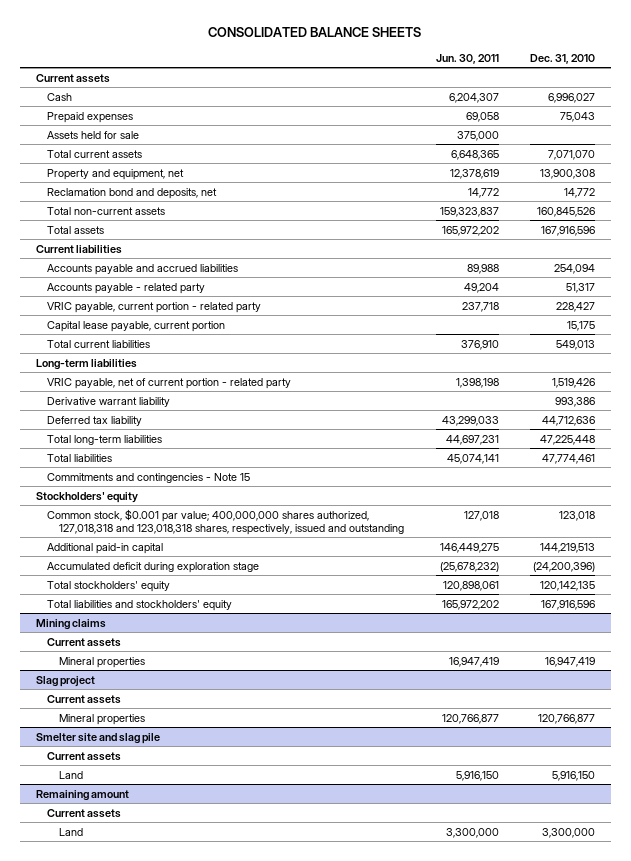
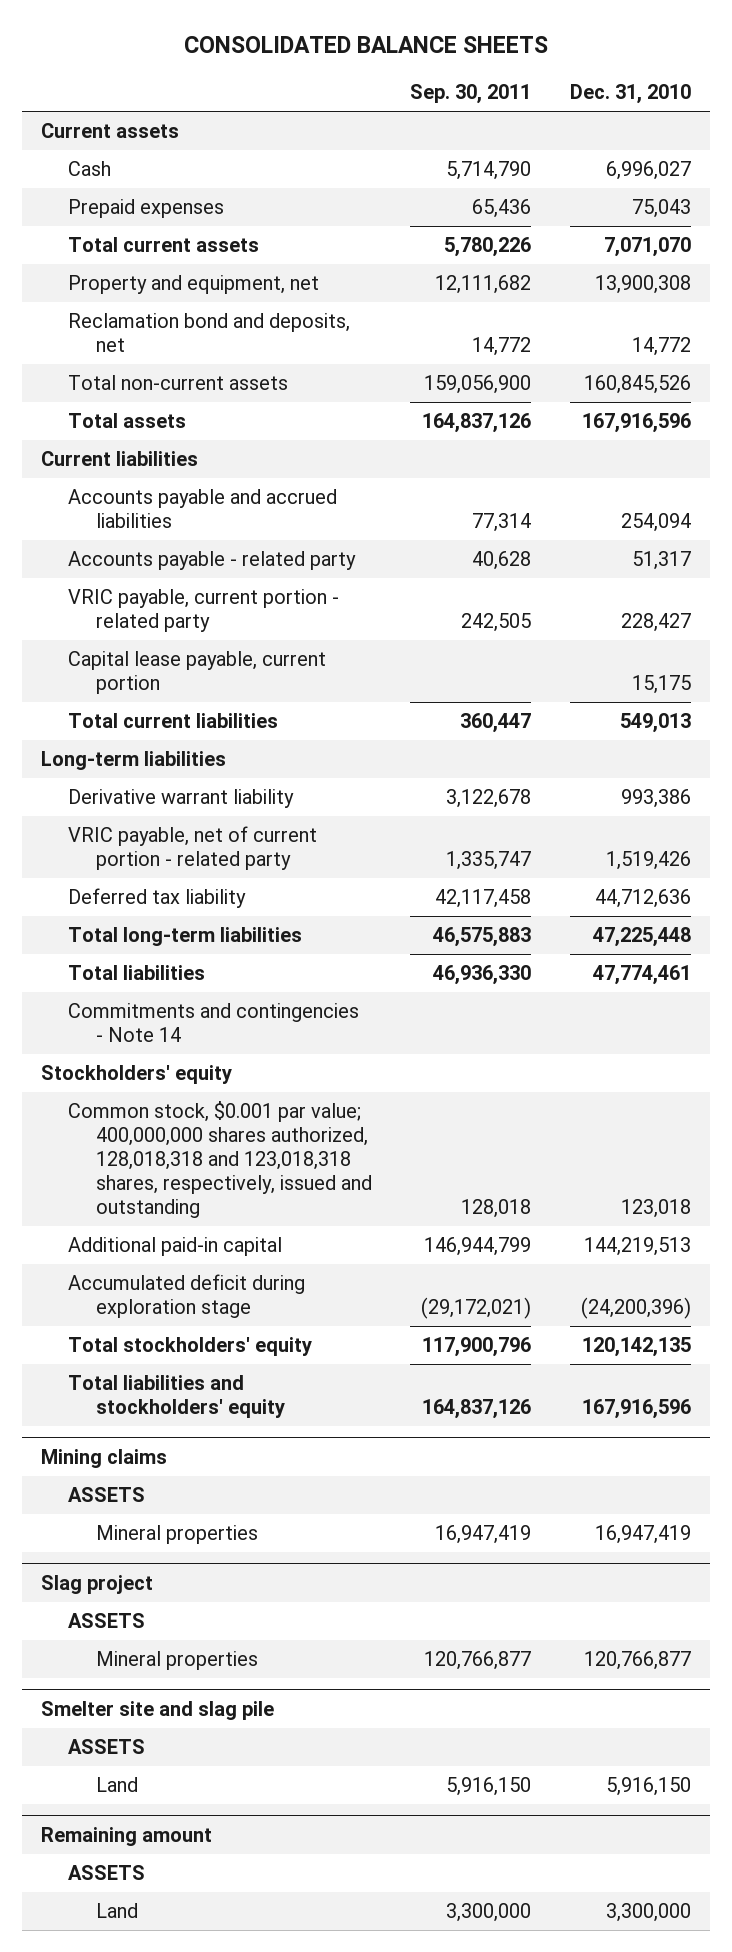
- | Jun. 30, 2011 | Dec. 31, 2010
+ | Sep. 30, 2011 | Dec. 31, 2010
- Assets held for sale | 375,000 |
moved down: VRIC payable, net of current portion - related party | 1,335,747 | 1,519,426
- Commitments and contingencies - Note 15
+ Commitments and contingencies - Note 14
- Common stock, $0.001 par value; 400,000,000 shares authorized, 127,018,318 and 123,018,318 shares, respectively, issued and outstanding | 127,018 | 123,018
+ Common stock, $0.001 par value; 400,000,000 shares authorized, 128,018,318 and 123,018,318 shares, respectively, issued and outstanding | 128,018 | 123,018
@ Mining claims
- Current assets
+ ASSETS
@ Slag project
- Current assets
+ ASSETS
@ Smelter site and slag pile
- Current assets
+ ASSETS
@ Remaining amount
- Current assets
+ ASSETS

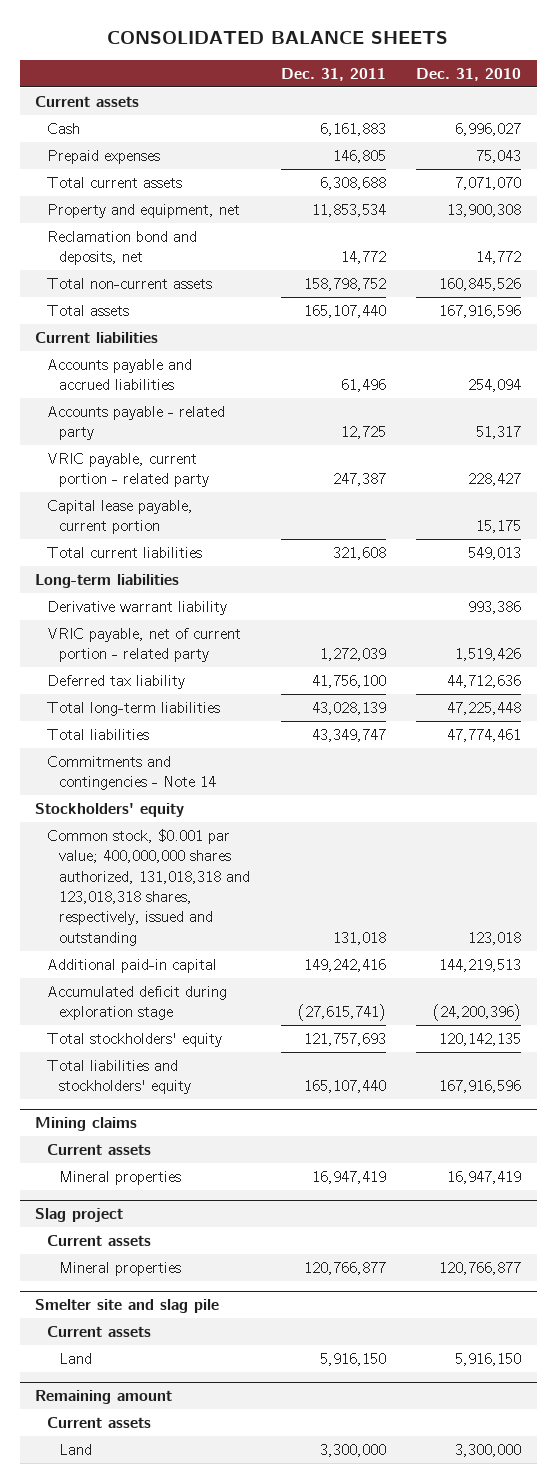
- | Sep. 30, 2011 | Dec. 31, 2010
+ | Dec. 31, 2011 | Dec. 31, 2010
- Common stock, $0.001 par value; 400,000,000 shares authorized, 128,018,318 and 123,018,318 shares, respectively, issued and outstanding | 128,018 | 123,018
+ Common stock, $0.001 par value; 400,000,000 shares authorized, 131,018,318 and 123,018,318 shares, respectively, issued and outstanding | 131,018 | 123,018
@ Mining claims
- ASSETS
+ Current assets
@ Slag project
- ASSETS
+ Current assets
@ Smelter site and slag pile
- ASSETS
+ Current assets
@ Remaining amount
- ASSETS
+ Current assets

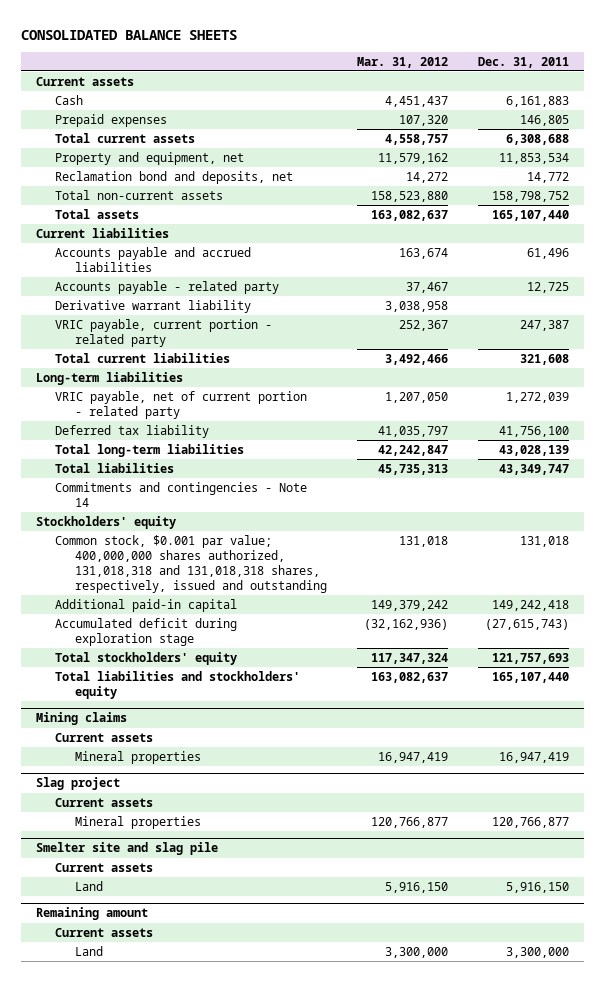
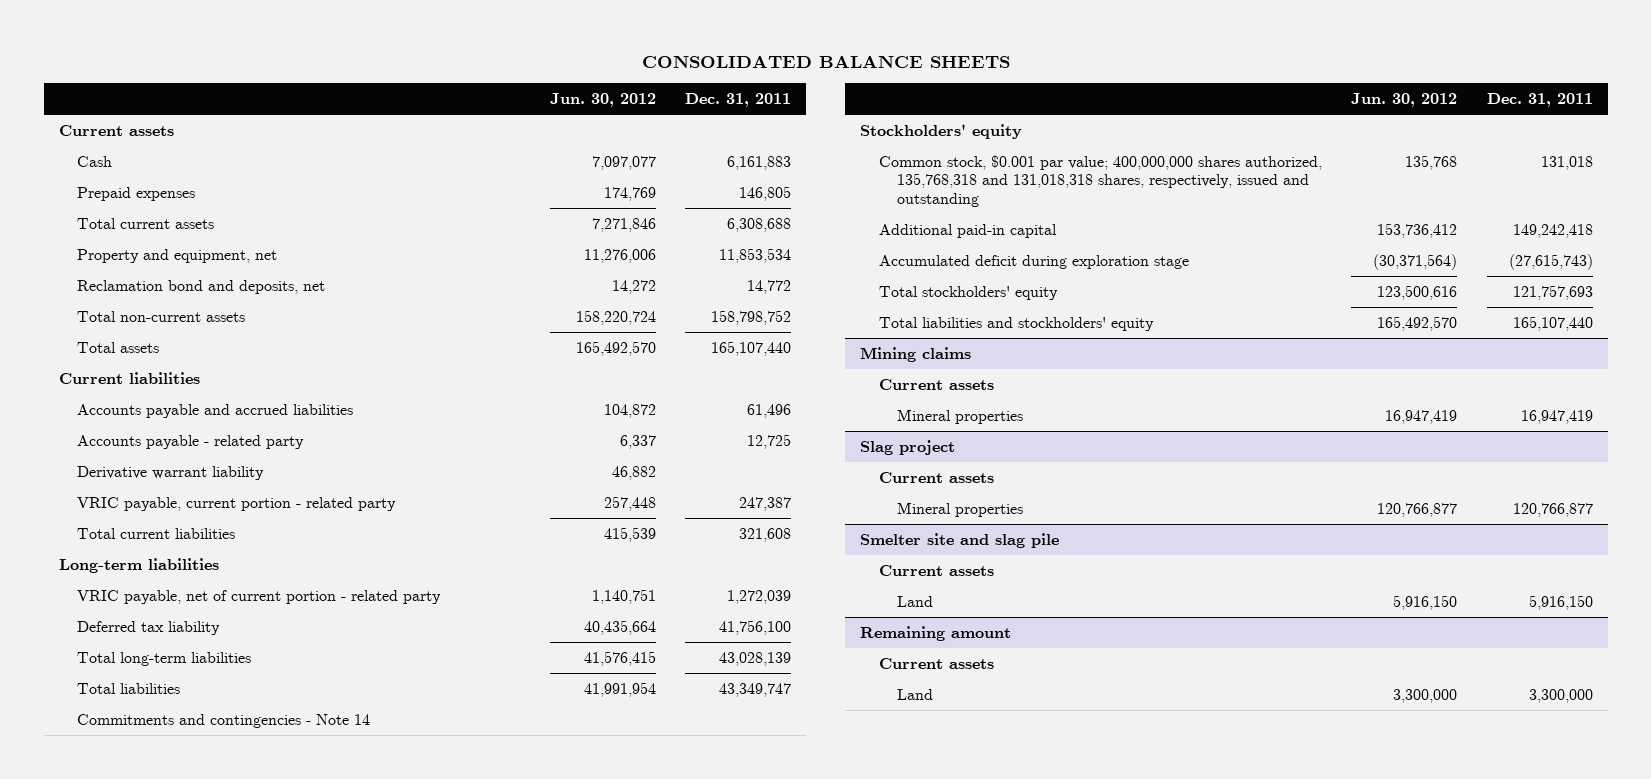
- | Mar. 31, 2012 | Dec. 31, 2011
+ | Jun. 30, 2012 | Dec. 31, 2011
- Common stock, $0.001 par value; 400,000,000 shares authorized, 131,018,318 and 131,018,318 shares, respectively, issued and outstanding | 131,018 | 131,018
+ Common stock, $0.001 par value; 400,000,000 shares authorized, 135,768,318 and 131,018,318 shares, respectively, issued and outstanding | 135,768 | 131,018

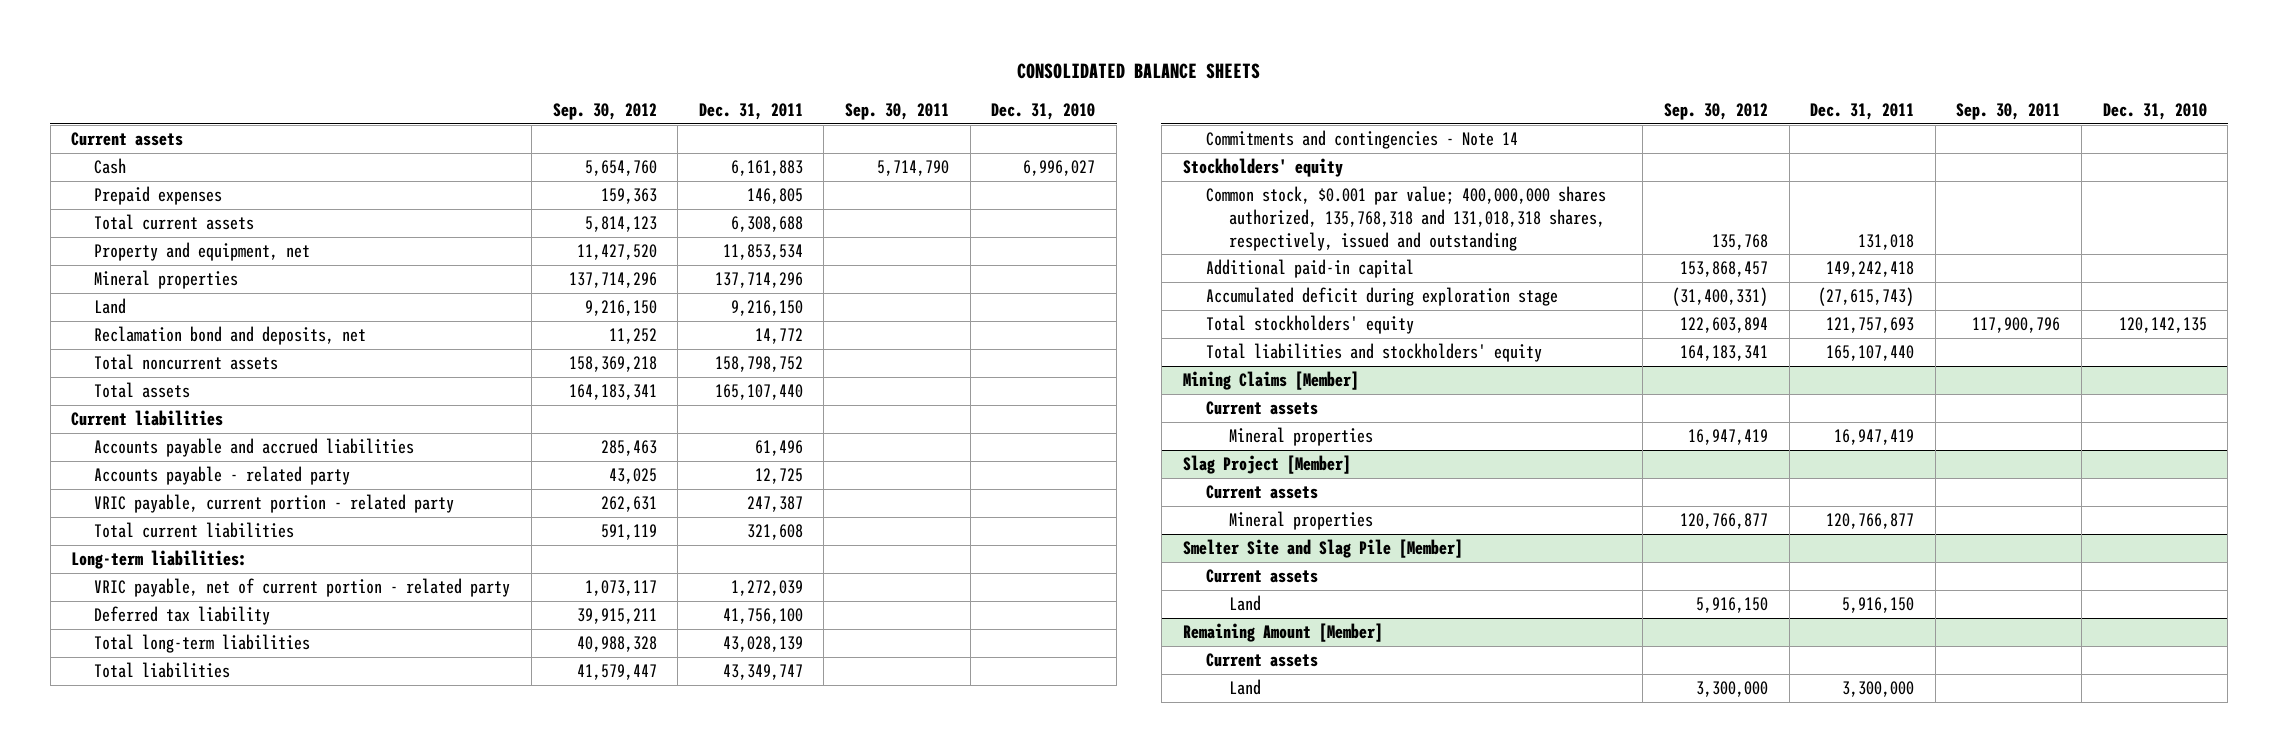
- | Jun. 30, 2012 | Dec. 31, 2011
+ | Sep. 30, 2012 | Dec. 31, 2011 | Sep. 30, 2011 | Dec. 31, 2010
+ Mineral properties | 137,714,296 | 137,714,296 | |
+ Land | 9,216,150 | 9,216,150 | |
- Total non-current assets | 158,220,724 | 158,798,752
+ Total noncurrent assets | 158,369,218 | 158,798,752 | |
- Derivative warrant liability | 46,882 |
- Long-term liabilities
+ Long-term liabilities:
- Mining claims
+ Mining Claims [Member]
- Slag project
+ Slag Project [Member]
- Smelter site and slag pile
+ Smelter Site and Slag Pile [Member]
- Remaining amount
+ Remaining Amount [Member]

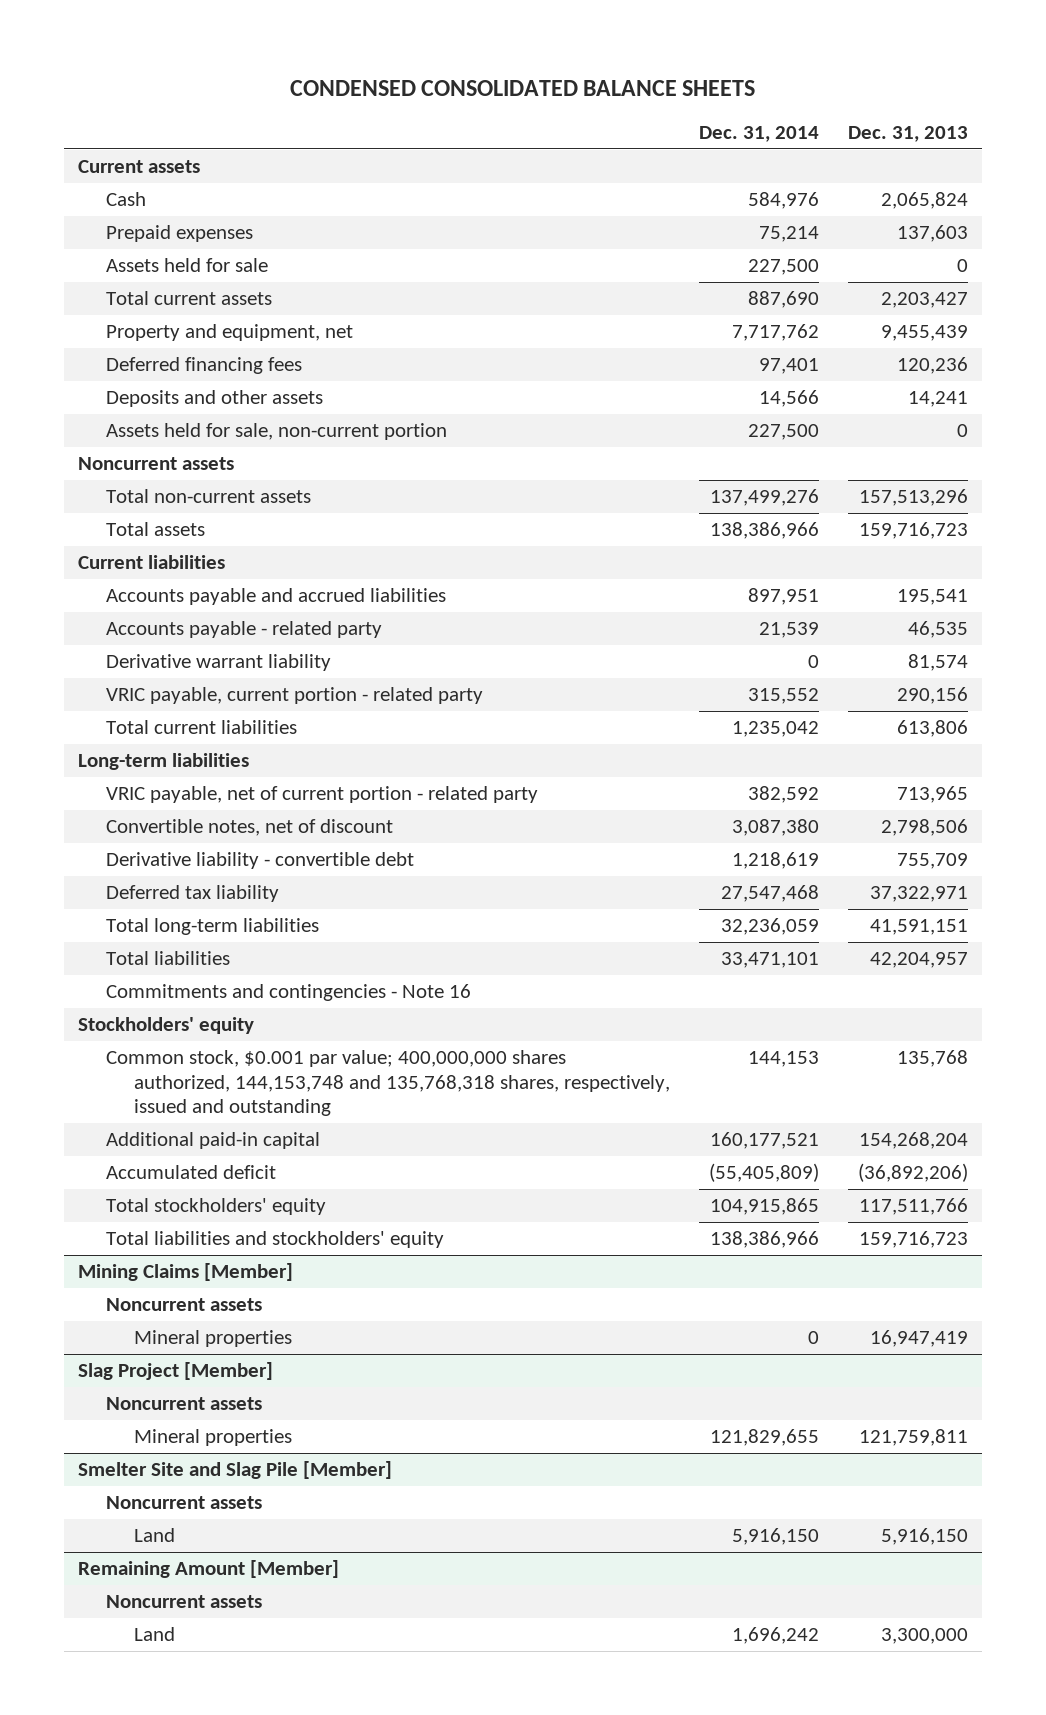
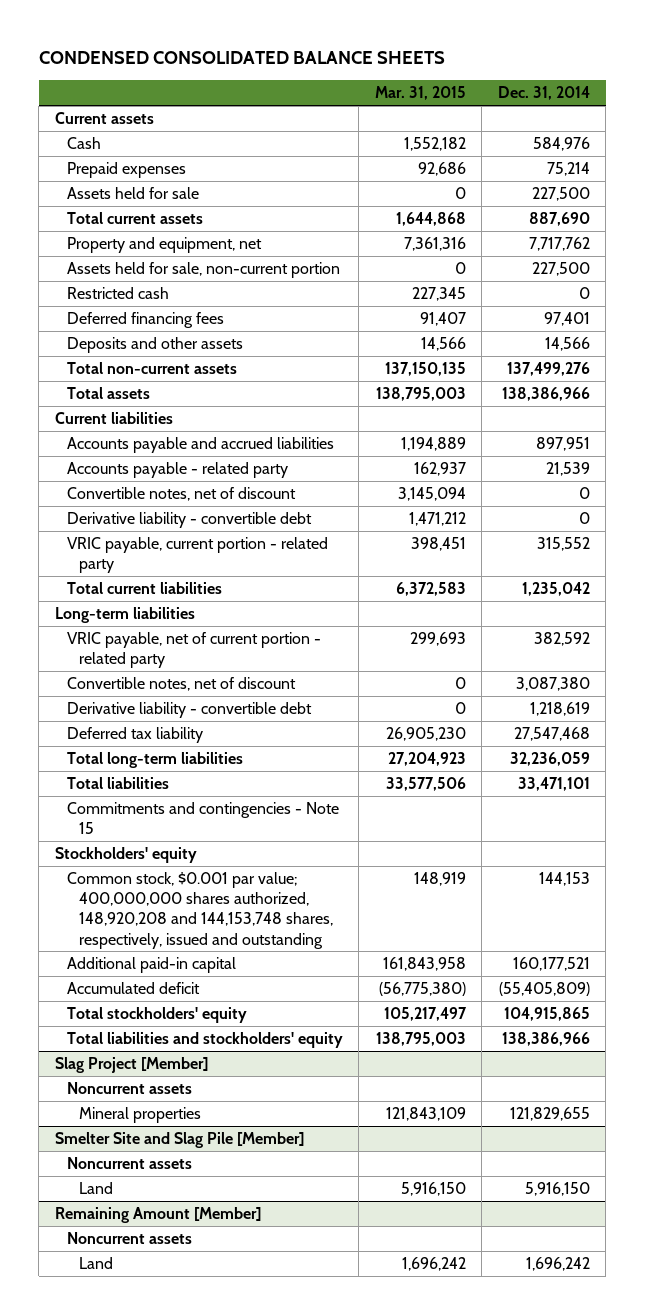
- | Dec. 31, 2014 | Dec. 31, 2013
+ | Mar. 31, 2015 | Dec. 31, 2014
moved up: Assets held for sale, non-current portion | 0 | 227,500
+ Restricted cash | 227,345 | 0
- Noncurrent assets
- Derivative warrant liability | 0 | 81,574
+ Convertible notes, net of discount | 3,145,094 | 0
+ Derivative liability - convertible debt | 1,471,212 | 0
- Commitments and contingencies - Note 16
+ Commitments and contingencies - Note 15
- Common stock, $0.001 par value; 400,000,000 shares authorized, 144,153,748 and 135,768,318 shares, respectively, issued and outstanding | 144,153 | 135,768
+ Common stock, $0.001 par value; 400,000,000 shares authorized, 148,920,208 and 144,153,748 shares, respectively, issued and outstanding | 148,919 | 144,153
- Mining Claims [Member]
- Noncurrent assets
- Mineral properties | 0 | 16,947,419

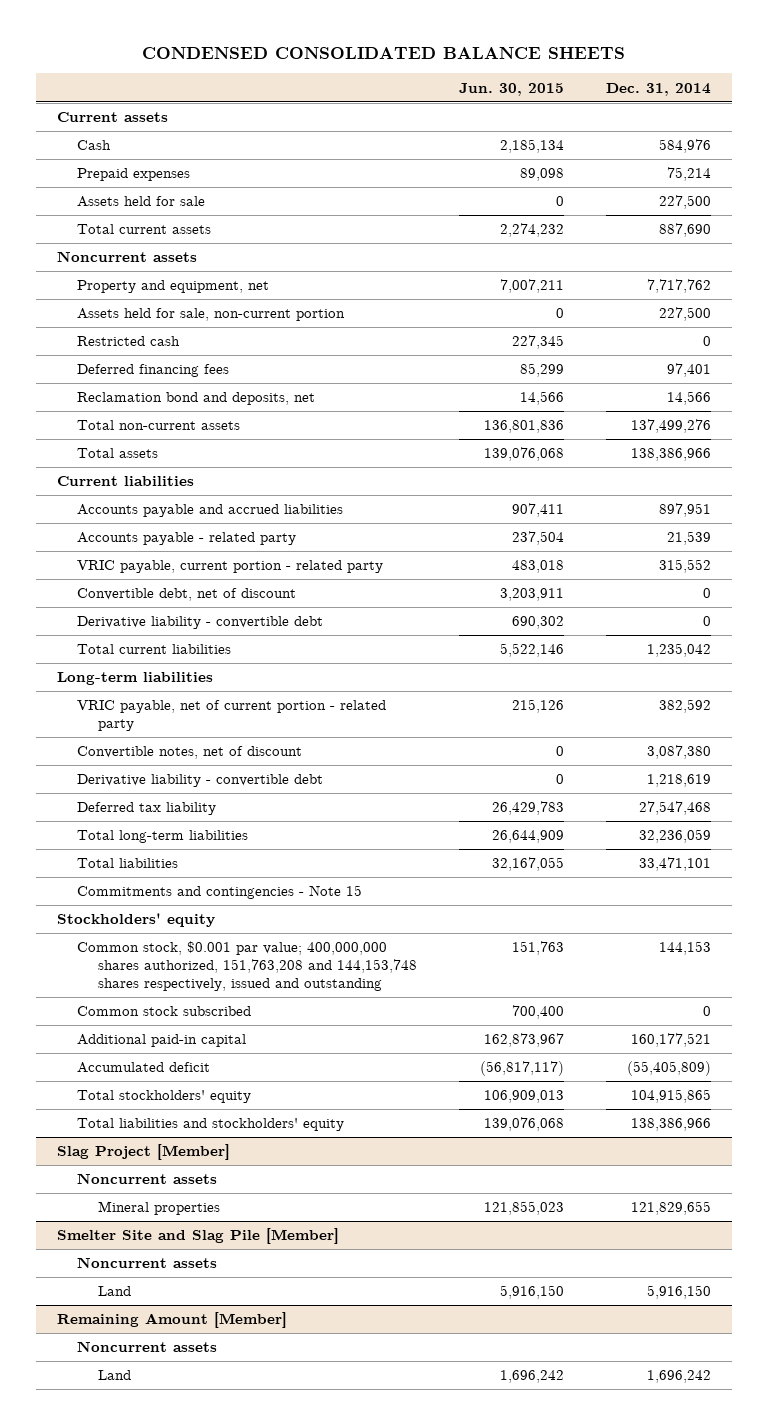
- | Mar. 31, 2015 | Dec. 31, 2014
+ | Jun. 30, 2015 | Dec. 31, 2014
+ Noncurrent assets
- Deposits and other assets | 14,566 | 14,566
+ Reclamation bond and deposits, net | 14,566 | 14,566
- Convertible notes, net of discount | 3,145,094 | 0
+ Convertible debt, net of discount | 3,203,911 | 0
moved down: Derivative liability - convertible debt | 690,302 | 0
- Common stock, $0.001 par value; 400,000,000 shares authorized, 148,920,208 and 144,153,748 shares, respectively, issued and outstanding | 148,919 | 144,153
+ Common stock, $0.001 par value; 400,000,000 shares authorized, 151,763,208 and 144,153,748 shares respectively, issued and outstanding | 151,763 | 144,153
+ Common stock subscribed | 700,400 | 0

